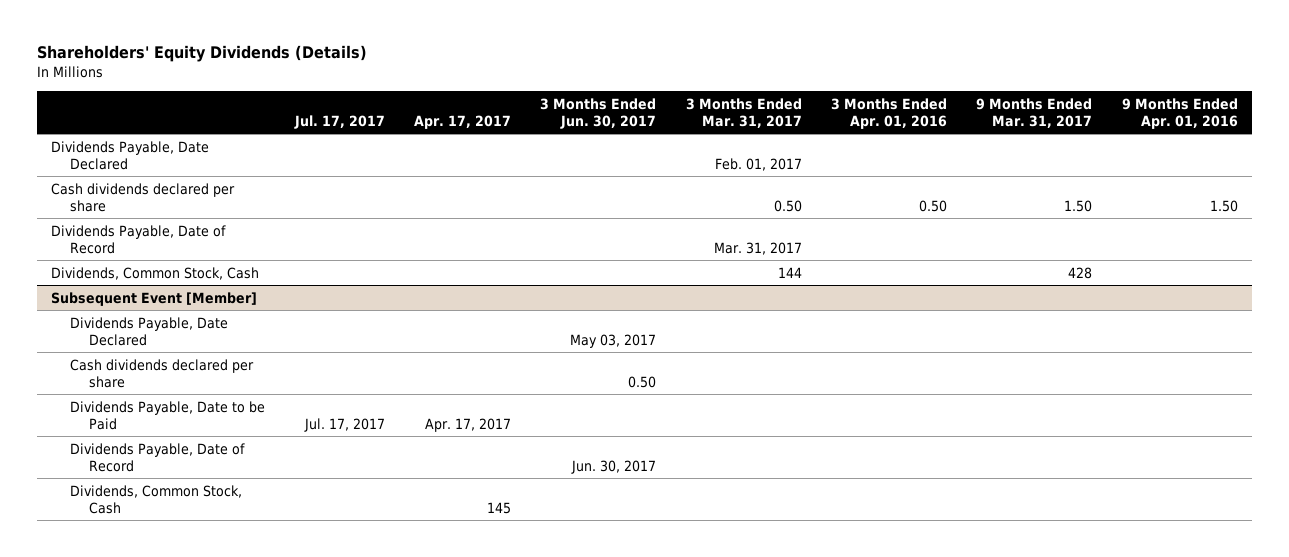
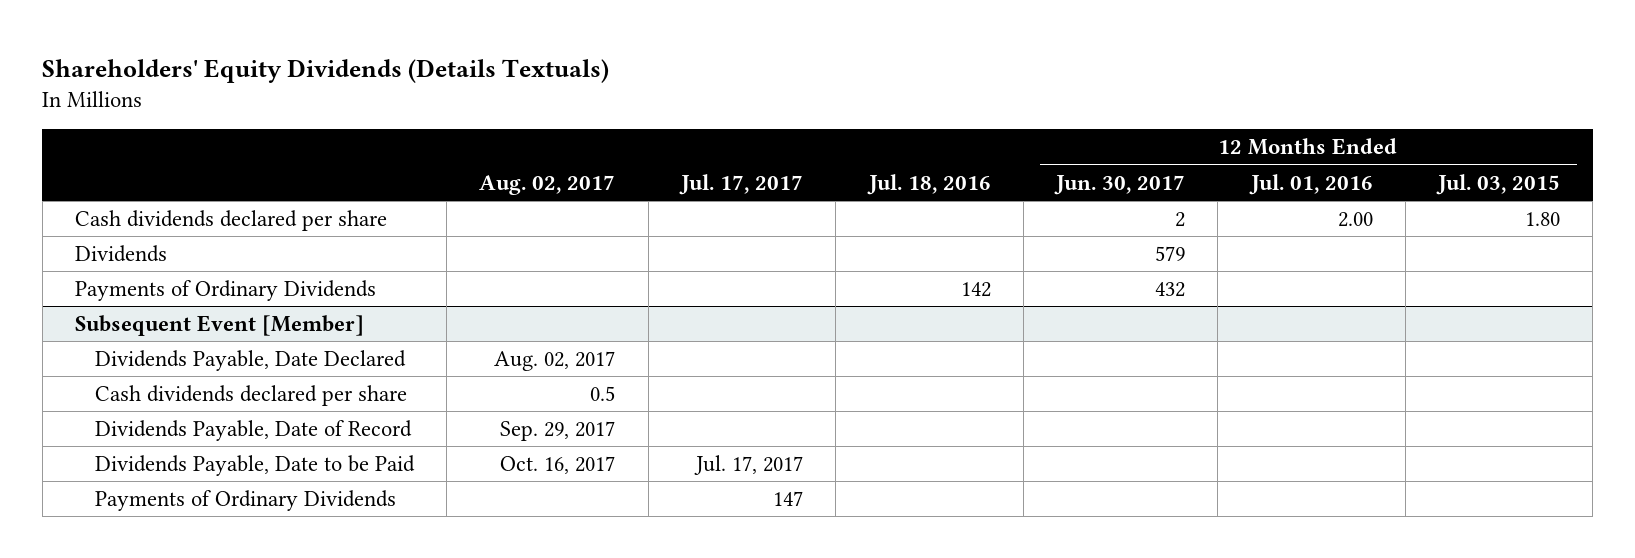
- Shareholders' Equity Dividends (Details)
+ Shareholders' Equity Dividends (Details Textuals)
- | Jul. 17, 2017 | Apr. 17, 2017 | 3 Months Ended Jun. 30, 2017 | 3 Months Ended Mar. 31, 2017 | 3 Months Ended Apr. 01, 2016 | 9 Months Ended Mar. 31, 2017 | 9 Months Ended Apr. 01, 2016
+ | Aug. 02, 2017 | Jul. 17, 2017 | Jul. 18, 2016 | 12 Months Ended Jun. 30, 2017 | 12 Months Ended Jul. 01, 2016 | 12 Months Ended Jul. 03, 2015
- Dividends Payable, Date Declared | | | | Feb. 01, 2017 | | |
- Dividends Payable, Date of Record | | | | Mar. 31, 2017 | | |
- Dividends, Common Stock, Cash | | | | 144 | | 428 |
+ Dividends | | | | 579 | |
+ Payments of Ordinary Dividends | | | 142 | 432 | |
@ Subsequent Event [Member]
- Dividends, Common Stock, Cash | | 145 | | | | |
moved down: Dividends Payable, Date to be Paid | Oct. 16, 2017 | Jul. 17, 2017 | | | |
+ Payments of Ordinary Dividends | | 147 | | | |

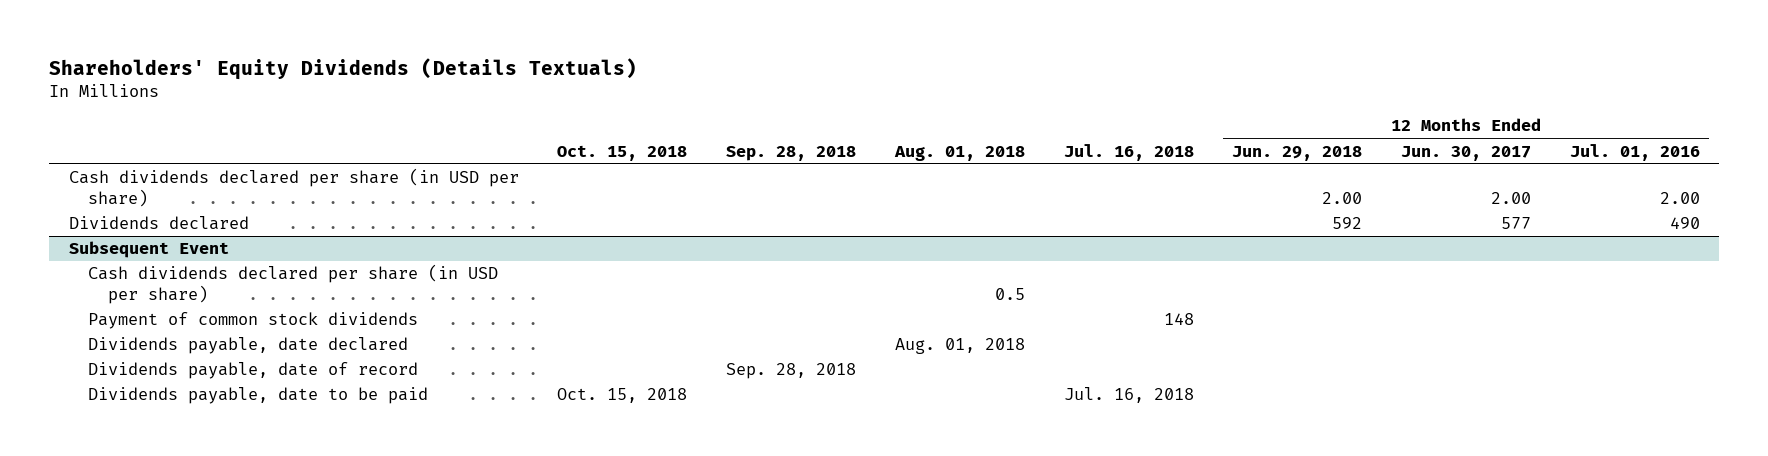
- | Aug. 02, 2017 | Jul. 17, 2017 | Jul. 18, 2016 | 12 Months Ended Jun. 30, 2017 | 12 Months Ended Jul. 01, 2016 | 12 Months Ended Jul. 03, 2015
+ | Oct. 15, 2018 | Sep. 28, 2018 | Aug. 01, 2018 | Jul. 16, 2018 | 12 Months Ended Jun. 29, 2018 | 12 Months Ended Jun. 30, 2017 | 12 Months Ended Jul. 01, 2016
- Cash dividends declared per share | | | | 2 | 2.00 | 1.80
- Dividends | | | | 579 | |
- Payments of Ordinary Dividends | | | 142 | 432 | |
- Subsequent Event [Member]
- Dividends Payable, Date Declared | Aug. 02, 2017 | | | | |
- Cash dividends declared per share | 0.5 | | | | |
- Dividends Payable, Date of Record | Sep. 29, 2017 | | | | |
- Dividends Payable, Date to be Paid | Oct. 16, 2017 | Jul. 17, 2017 | | | |
- Payments of Ordinary Dividends | | 147 | | | |
+ Cash dividends declared per share (in USD per share) | | | | | 2.00 | 2.00 | 2.00
+ Dividends declared | | | | | 592 | 577 | 490
+ Subsequent Event
+ Cash dividends declared per share (in USD per share) | | | 0.5 | | | |
+ Payment of common stock dividends | | | | 148 | | |
+ Dividends payable, date declared | | | Aug. 01, 2018 | | | |
+ Dividends payable, date of record | | Sep. 28, 2018 | | | | |
+ Dividends payable, date to be paid | Oct. 15, 2018 | | | Jul. 16, 2018 | | |

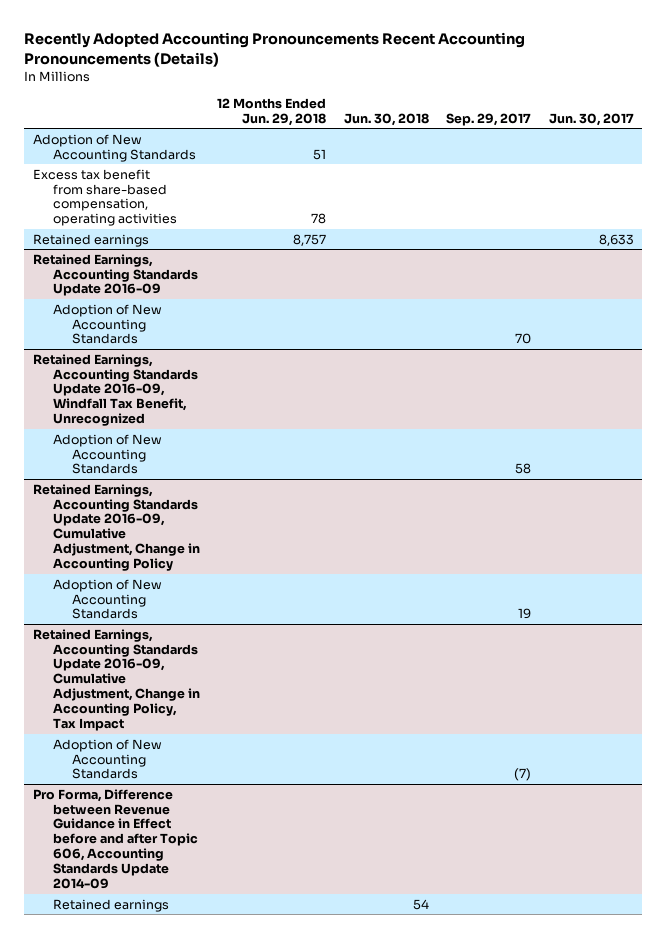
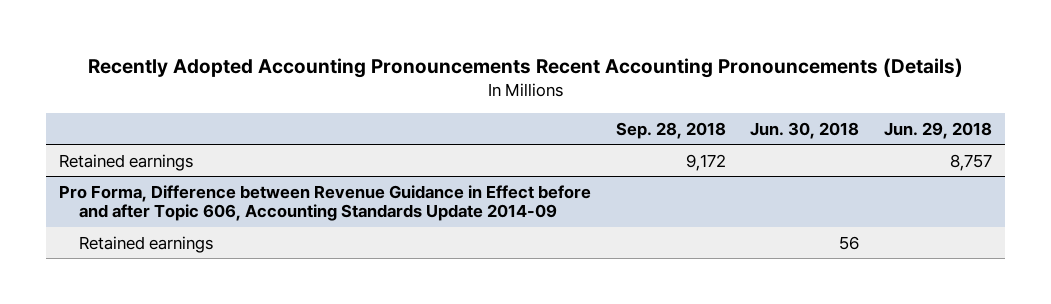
- | 12 Months Ended Jun. 29, 2018 | Jun. 30, 2018 | Sep. 29, 2017 | Jun. 30, 2017
+ | Sep. 28, 2018 | Jun. 30, 2018 | Jun. 29, 2018
- Adoption of New Accounting Standards | 51 | | |
- Excess tax benefit from share-based compensation, operating activities | 78 | | |
- Retained Earnings, Accounting Standards Update 2016-09
- Adoption of New Accounting Standards | | | 70 |
- Retained Earnings, Accounting Standards Update 2016-09, Windfall Tax Benefit, Unrecognized
- Adoption of New Accounting Standards | | | 58 |
- Retained Earnings, Accounting Standards Update 2016-09, Cumulative Adjustment, Change in Accounting Policy
- Adoption of New Accounting Standards | | | 19 |
- Retained Earnings, Accounting Standards Update 2016-09, Cumulative Adjustment, Change in Accounting Policy, Tax Impact
- Adoption of New Accounting Standards | | | (7) |
@ Pro Forma, Difference between Revenue Guidance in Effect before and after Topic 606, Accounting Standards Update 2014-09
- Retained earnings | | 54 | |
+ Retained earnings | | 56 |

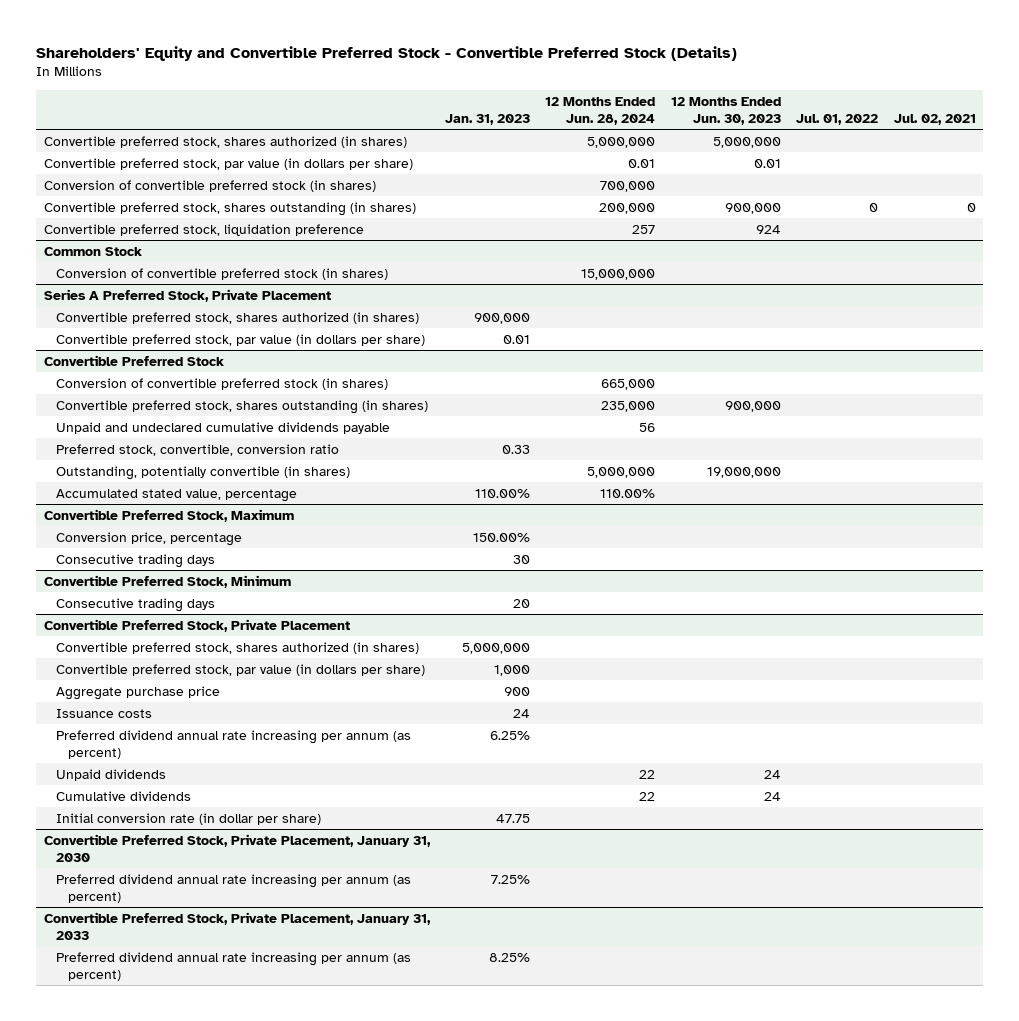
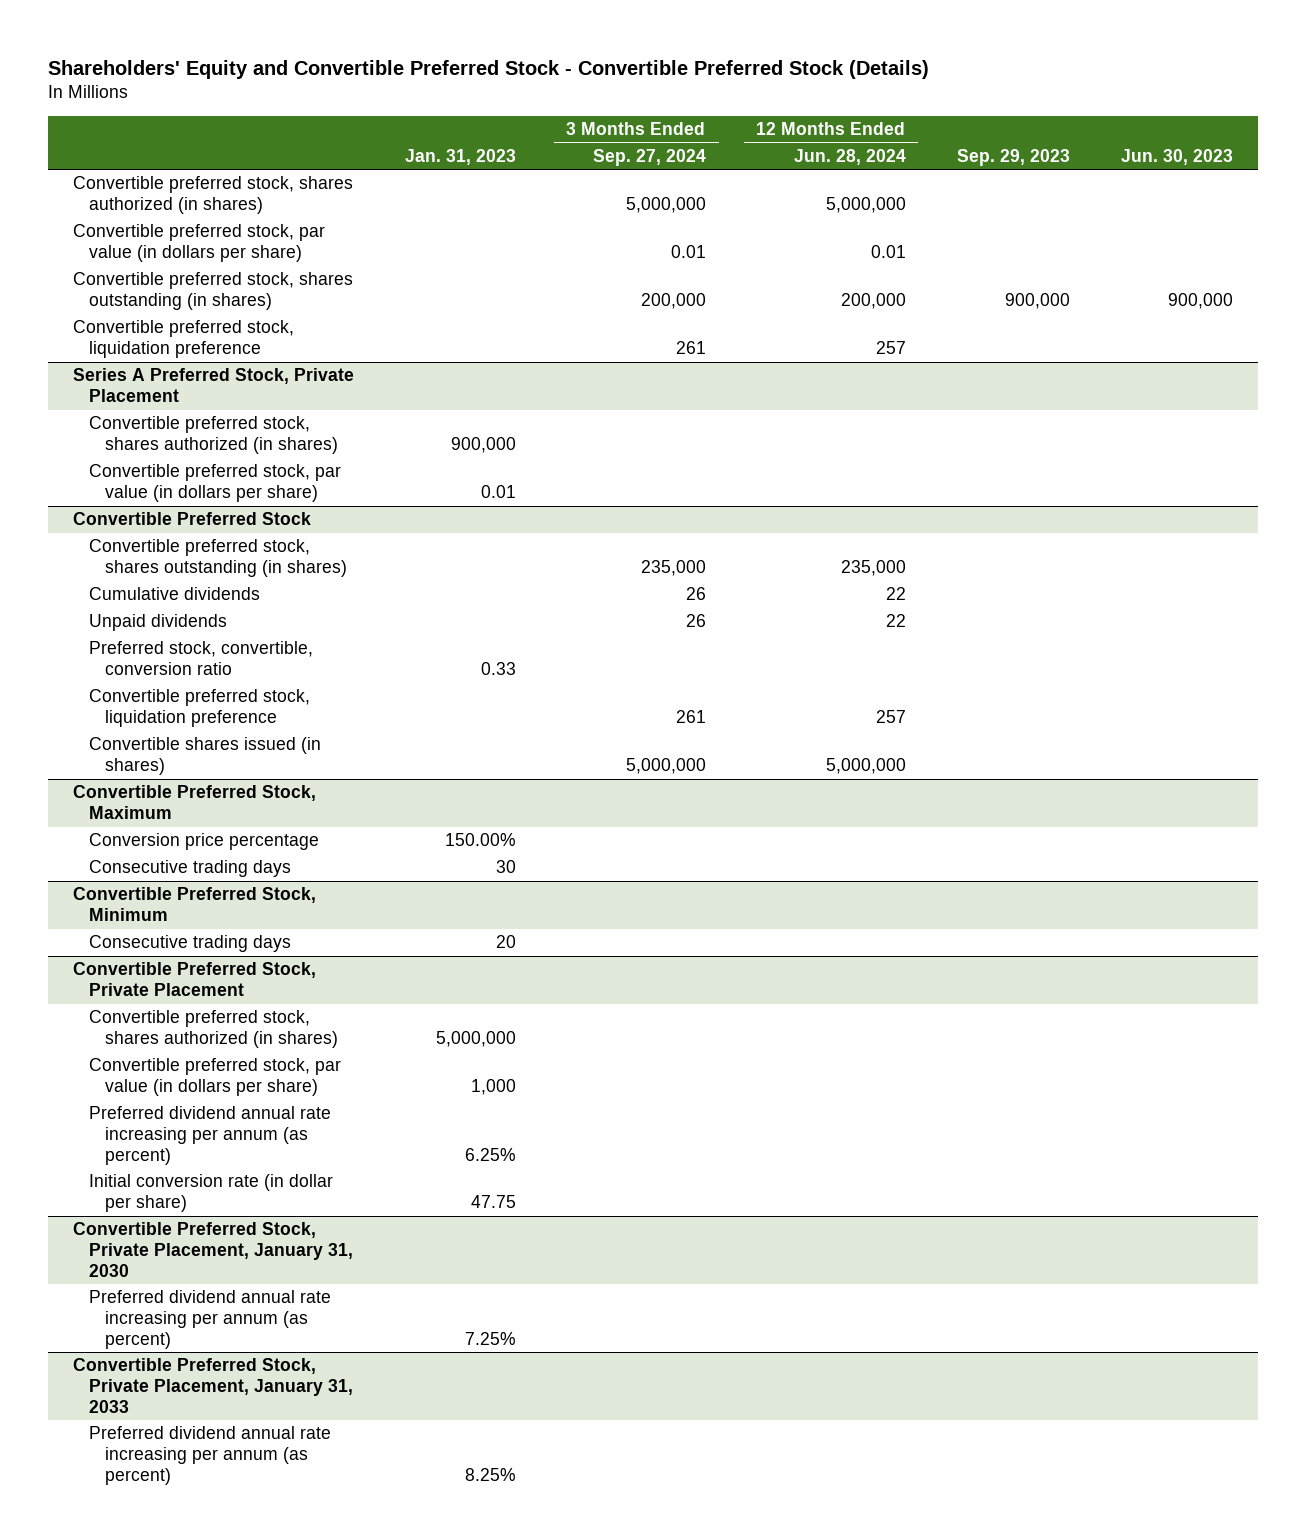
- | Jan. 31, 2023 | 12 Months Ended Jun. 28, 2024 | 12 Months Ended Jun. 30, 2023 | Jul. 01, 2022 | Jul. 02, 2021
+ | Jan. 31, 2023 | 3 Months Ended Sep. 27, 2024 | 12 Months Ended Jun. 28, 2024 | Sep. 29, 2023 | Jun. 30, 2023
- Conversion of convertible preferred stock (in shares) | | 700,000 | | |
- Common Stock
- Conversion of convertible preferred stock (in shares) | | 15,000,000 | | |
@ Convertible Preferred Stock
- Conversion of convertible preferred stock (in shares) | | 665,000 | | |
- Unpaid and undeclared cumulative dividends payable | | 56 | | |
+ Cumulative dividends | | 26 | 22 | |
+ Unpaid dividends | | 26 | 22 | |
- Outstanding, potentially convertible (in shares) | | 5,000,000 | 19,000,000 | |
- Accumulated stated value, percentage | 110.00% | 110.00% | | |
+ Convertible preferred stock, liquidation preference | | 261 | 257 | |
+ Convertible shares issued (in shares) | | 5,000,000 | 5,000,000 | |
@ Convertible Preferred Stock, Maximum
- Conversion price, percentage | 150.00% | | | |
+ Conversion price percentage | 150.00% | | | |
@ Convertible Preferred Stock, Private Placement
- Aggregate purchase price | 900 | | | |
- Issuance costs | 24 | | | |
- Unpaid dividends | | 22 | 24 | |
- Cumulative dividends | | 22 | 24 | |

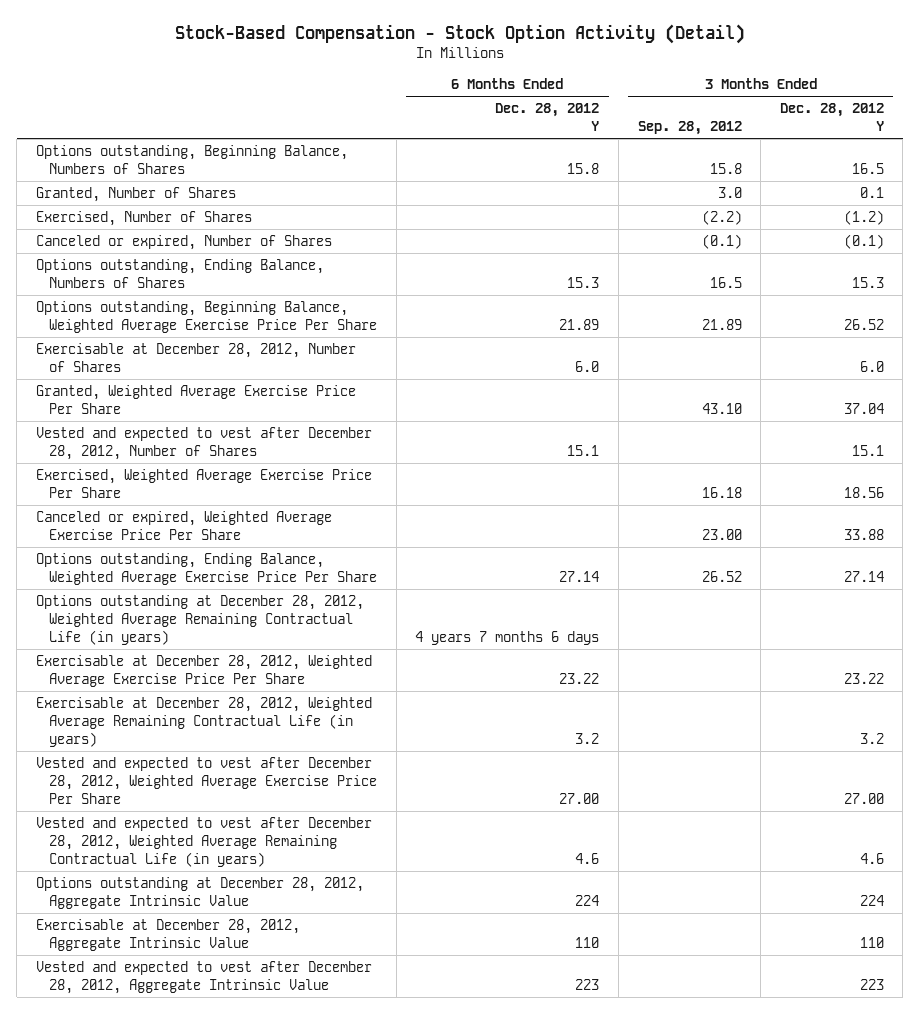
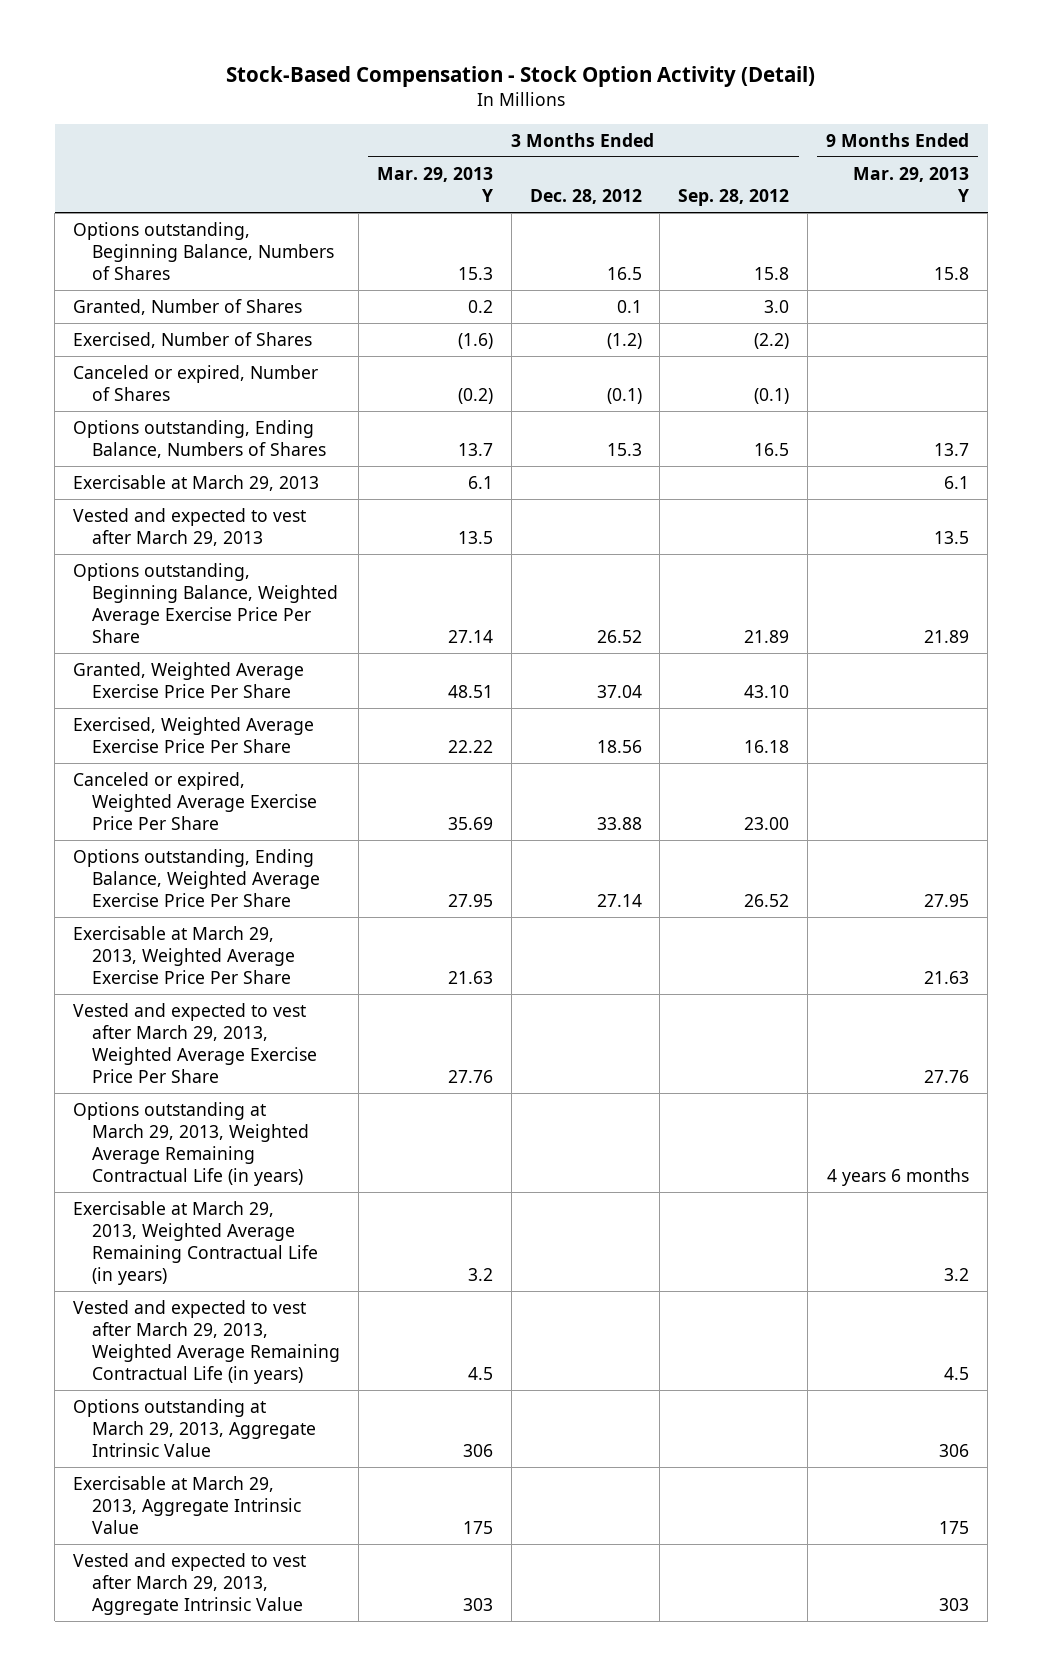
- | 6 Months Ended Dec. 28, 2012 Y | 3 Months Ended Sep. 28, 2012 | 3 Months Ended Dec. 28, 2012 Y
+ | 3 Months Ended Mar. 29, 2013 Y | 3 Months Ended Dec. 28, 2012 | 3 Months Ended Sep. 28, 2012 | 9 Months Ended Mar. 29, 2013 Y
+ Exercisable at March 29, 2013 | 6.1 | | | 6.1
+ Vested and expected to vest after March 29, 2013 | 13.5 | | | 13.5
- Exercisable at December 28, 2012, Number of Shares | 6.0 | | 6.0
- Vested and expected to vest after December 28, 2012, Number of Shares | 15.1 | | 15.1
- Options outstanding at December 28, 2012, Weighted Average Remaining Contractual Life (in years) | 4 years 7 months 6 days | |
- Exercisable at December 28, 2012, Weighted Average Exercise Price Per Share | 23.22 | | 23.22
- Exercisable at December 28, 2012, Weighted Average Remaining Contractual Life (in years) | 3.2 | | 3.2
- Vested and expected to vest after December 28, 2012, Weighted Average Exercise Price Per Share | 27.00 | | 27.00
- Vested and expected to vest after December 28, 2012, Weighted Average Remaining Contractual Life (in years) | 4.6 | | 4.6
- Options outstanding at December 28, 2012, Aggregate Intrinsic Value | 224 | | 224
- Exercisable at December 28, 2012, Aggregate Intrinsic Value | 110 | | 110
- Vested and expected to vest after December 28, 2012, Aggregate Intrinsic Value | 223 | | 223
+ Exercisable at March 29, 2013, Weighted Average Exercise Price Per Share | 21.63 | | | 21.63
+ Vested and expected to vest after March 29, 2013, Weighted Average Exercise Price Per Share | 27.76 | | | 27.76
+ Options outstanding at March 29, 2013, Weighted Average Remaining Contractual Life (in years) | | | | 4 years 6 months
+ Exercisable at March 29, 2013, Weighted Average Remaining Contractual Life (in years) | 3.2 | | | 3.2
+ Vested and expected to vest after March 29, 2013, Weighted Average Remaining Contractual Life (in years) | 4.5 | | | 4.5
+ Options outstanding at March 29, 2013, Aggregate Intrinsic Value | 306 | | | 306
+ Exercisable at March 29, 2013, Aggregate Intrinsic Value | 175 | | | 175
+ Vested and expected to vest after March 29, 2013, Aggregate Intrinsic Value | 303 | | | 303

